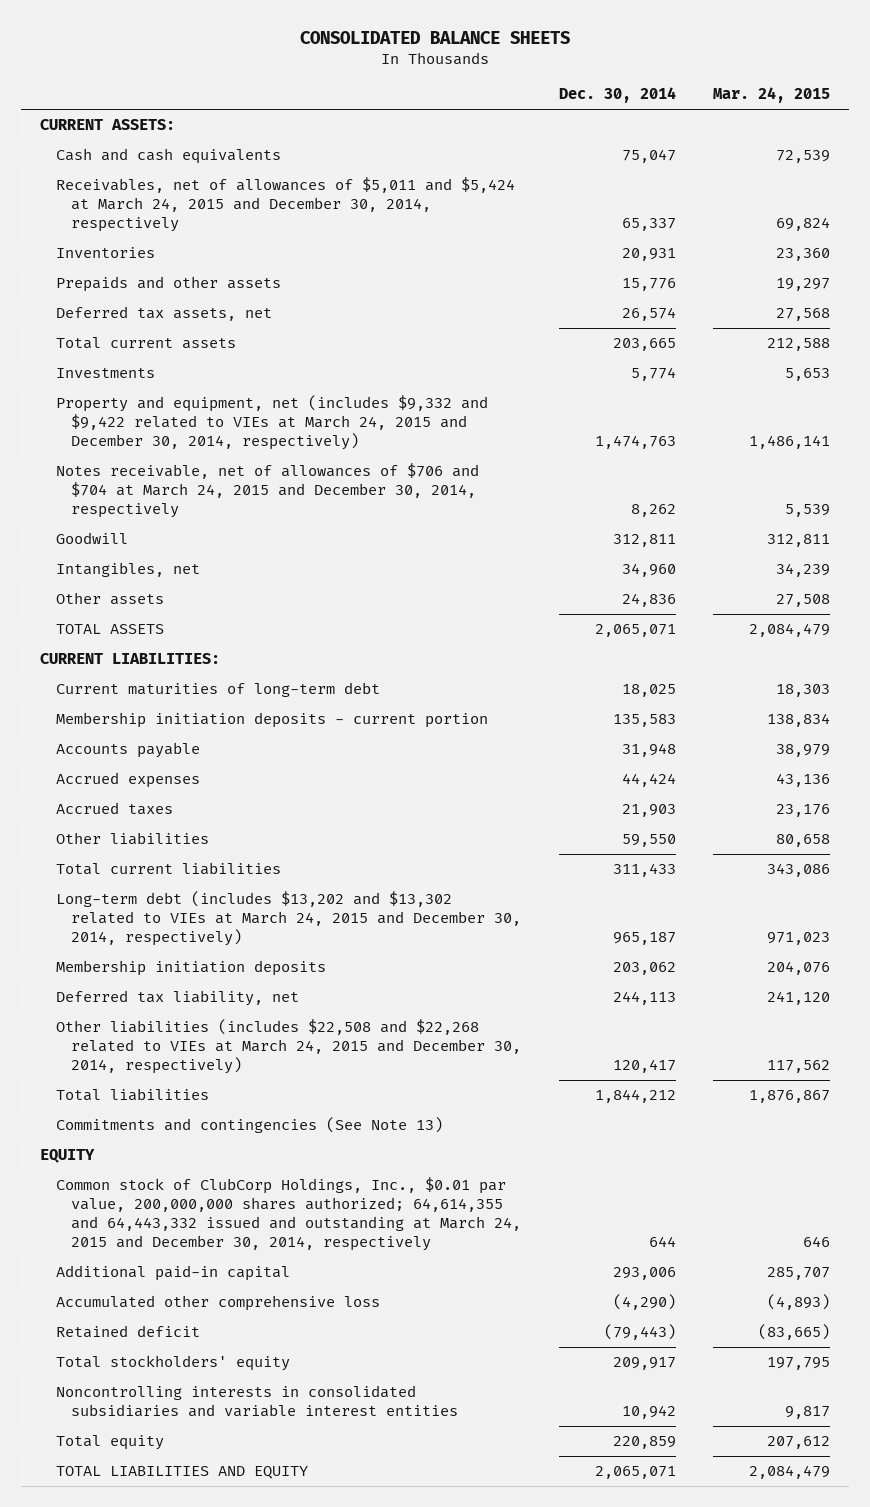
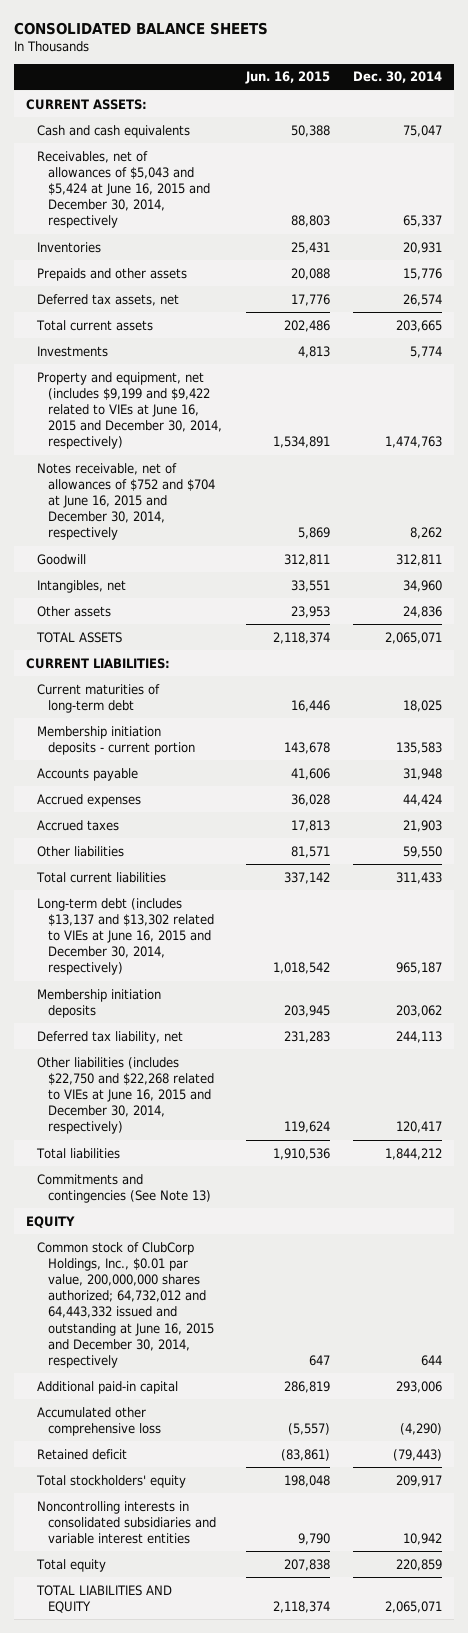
- | Dec. 30, 2014 | Mar. 24, 2015
+ | Jun. 16, 2015 | Dec. 30, 2014
- Receivables, net of allowances of $5,011 and $5,424 at March 24, 2015 and December 30, 2014, respectively | 65,337 | 69,824
+ Receivables, net of allowances of $5,043 and $5,424 at June 16, 2015 and December 30, 2014, respectively | 88,803 | 65,337
- Property and equipment, net (includes $9,332 and $9,422 related to VIEs at March 24, 2015 and December 30, 2014, respectively) | 1,474,763 | 1,486,141
- Notes receivable, net of allowances of $706 and $704 at March 24, 2015 and December 30, 2014, respectively | 8,262 | 5,539
+ Property and equipment, net (includes $9,199 and $9,422 related to VIEs at June 16, 2015 and December 30, 2014, respectively) | 1,534,891 | 1,474,763
+ Notes receivable, net of allowances of $752 and $704 at June 16, 2015 and December 30, 2014, respectively | 5,869 | 8,262
- Long-term debt (includes $13,202 and $13,302 related to VIEs at March 24, 2015 and December 30, 2014, respectively) | 965,187 | 971,023
+ Long-term debt (includes $13,137 and $13,302 related to VIEs at June 16, 2015 and December 30, 2014, respectively) | 1,018,542 | 965,187
- Other liabilities (includes $22,508 and $22,268 related to VIEs at March 24, 2015 and December 30, 2014, respectively) | 120,417 | 117,562
+ Other liabilities (includes $22,750 and $22,268 related to VIEs at June 16, 2015 and December 30, 2014, respectively) | 119,624 | 120,417
- Common stock of ClubCorp Holdings, Inc., $0.01 par value, 200,000,000 shares authorized; 64,614,355 and 64,443,332 issued and outstanding at March 24, 2015 and December 30, 2014, respectively | 644 | 646
+ Common stock of ClubCorp Holdings, Inc., $0.01 par value, 200,000,000 shares authorized; 64,732,012 and 64,443,332 issued and outstanding at June 16, 2015 and December 30, 2014, respectively | 647 | 644

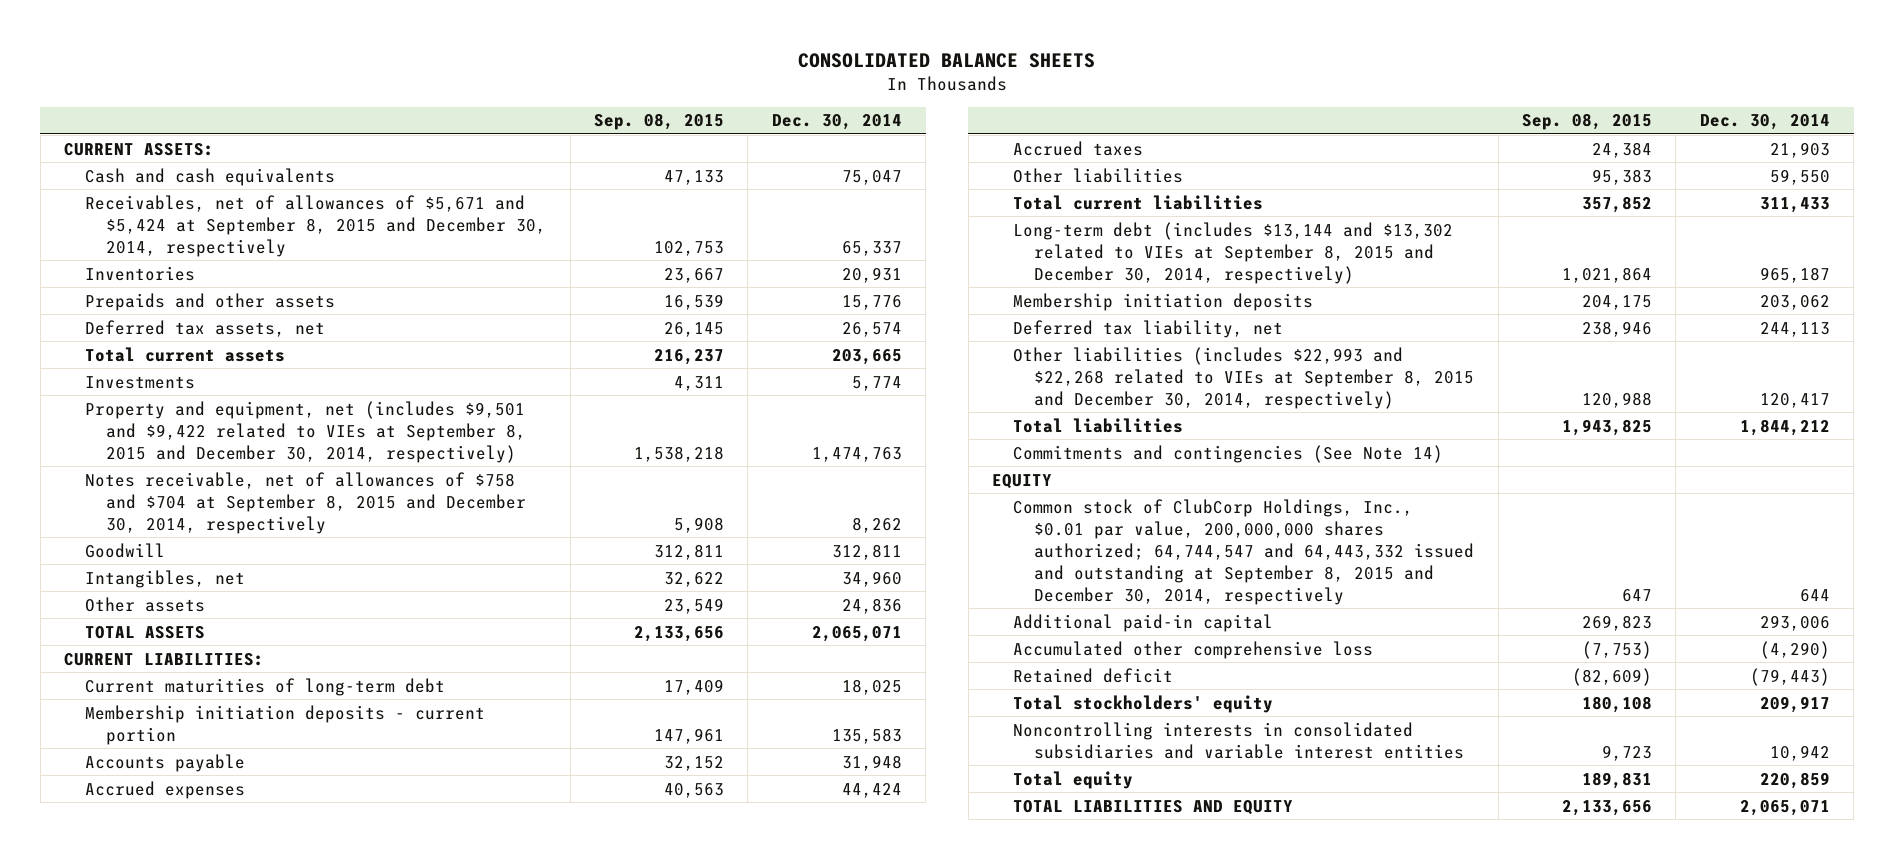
- | Jun. 16, 2015 | Dec. 30, 2014
+ | Sep. 08, 2015 | Dec. 30, 2014
- Receivables, net of allowances of $5,043 and $5,424 at June 16, 2015 and December 30, 2014, respectively | 88,803 | 65,337
+ Receivables, net of allowances of $5,671 and $5,424 at September 8, 2015 and December 30, 2014, respectively | 102,753 | 65,337
- Property and equipment, net (includes $9,199 and $9,422 related to VIEs at June 16, 2015 and December 30, 2014, respectively) | 1,534,891 | 1,474,763
- Notes receivable, net of allowances of $752 and $704 at June 16, 2015 and December 30, 2014, respectively | 5,869 | 8,262
+ Property and equipment, net (includes $9,501 and $9,422 related to VIEs at September 8, 2015 and December 30, 2014, respectively) | 1,538,218 | 1,474,763
+ Notes receivable, net of allowances of $758 and $704 at September 8, 2015 and December 30, 2014, respectively | 5,908 | 8,262
- Long-term debt (includes $13,137 and $13,302 related to VIEs at June 16, 2015 and December 30, 2014, respectively) | 1,018,542 | 965,187
+ Long-term debt (includes $13,144 and $13,302 related to VIEs at September 8, 2015 and December 30, 2014, respectively) | 1,021,864 | 965,187
- Other liabilities (includes $22,750 and $22,268 related to VIEs at June 16, 2015 and December 30, 2014, respectively) | 119,624 | 120,417
+ Other liabilities (includes $22,993 and $22,268 related to VIEs at September 8, 2015 and December 30, 2014, respectively) | 120,988 | 120,417
- Commitments and contingencies (See Note 13)
+ Commitments and contingencies (See Note 14)
- Common stock of ClubCorp Holdings, Inc., $0.01 par value, 200,000,000 shares authorized; 64,732,012 and 64,443,332 issued and outstanding at June 16, 2015 and December 30, 2014, respectively | 647 | 644
+ Common stock of ClubCorp Holdings, Inc., $0.01 par value, 200,000,000 shares authorized; 64,744,547 and 64,443,332 issued and outstanding at September 8, 2015 and December 30, 2014, respectively | 647 | 644

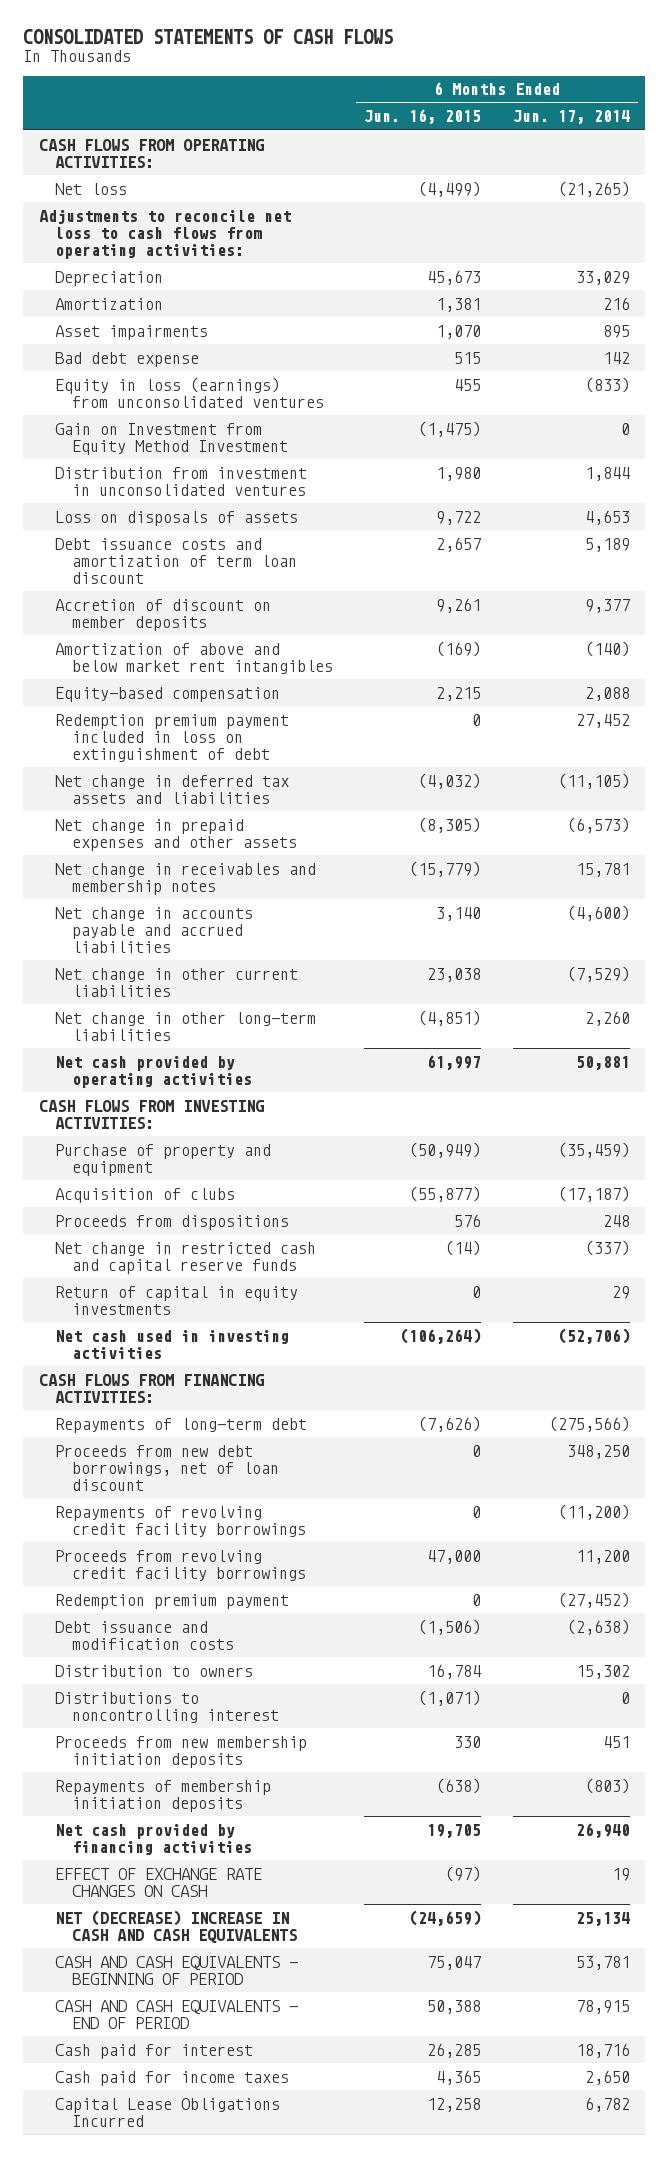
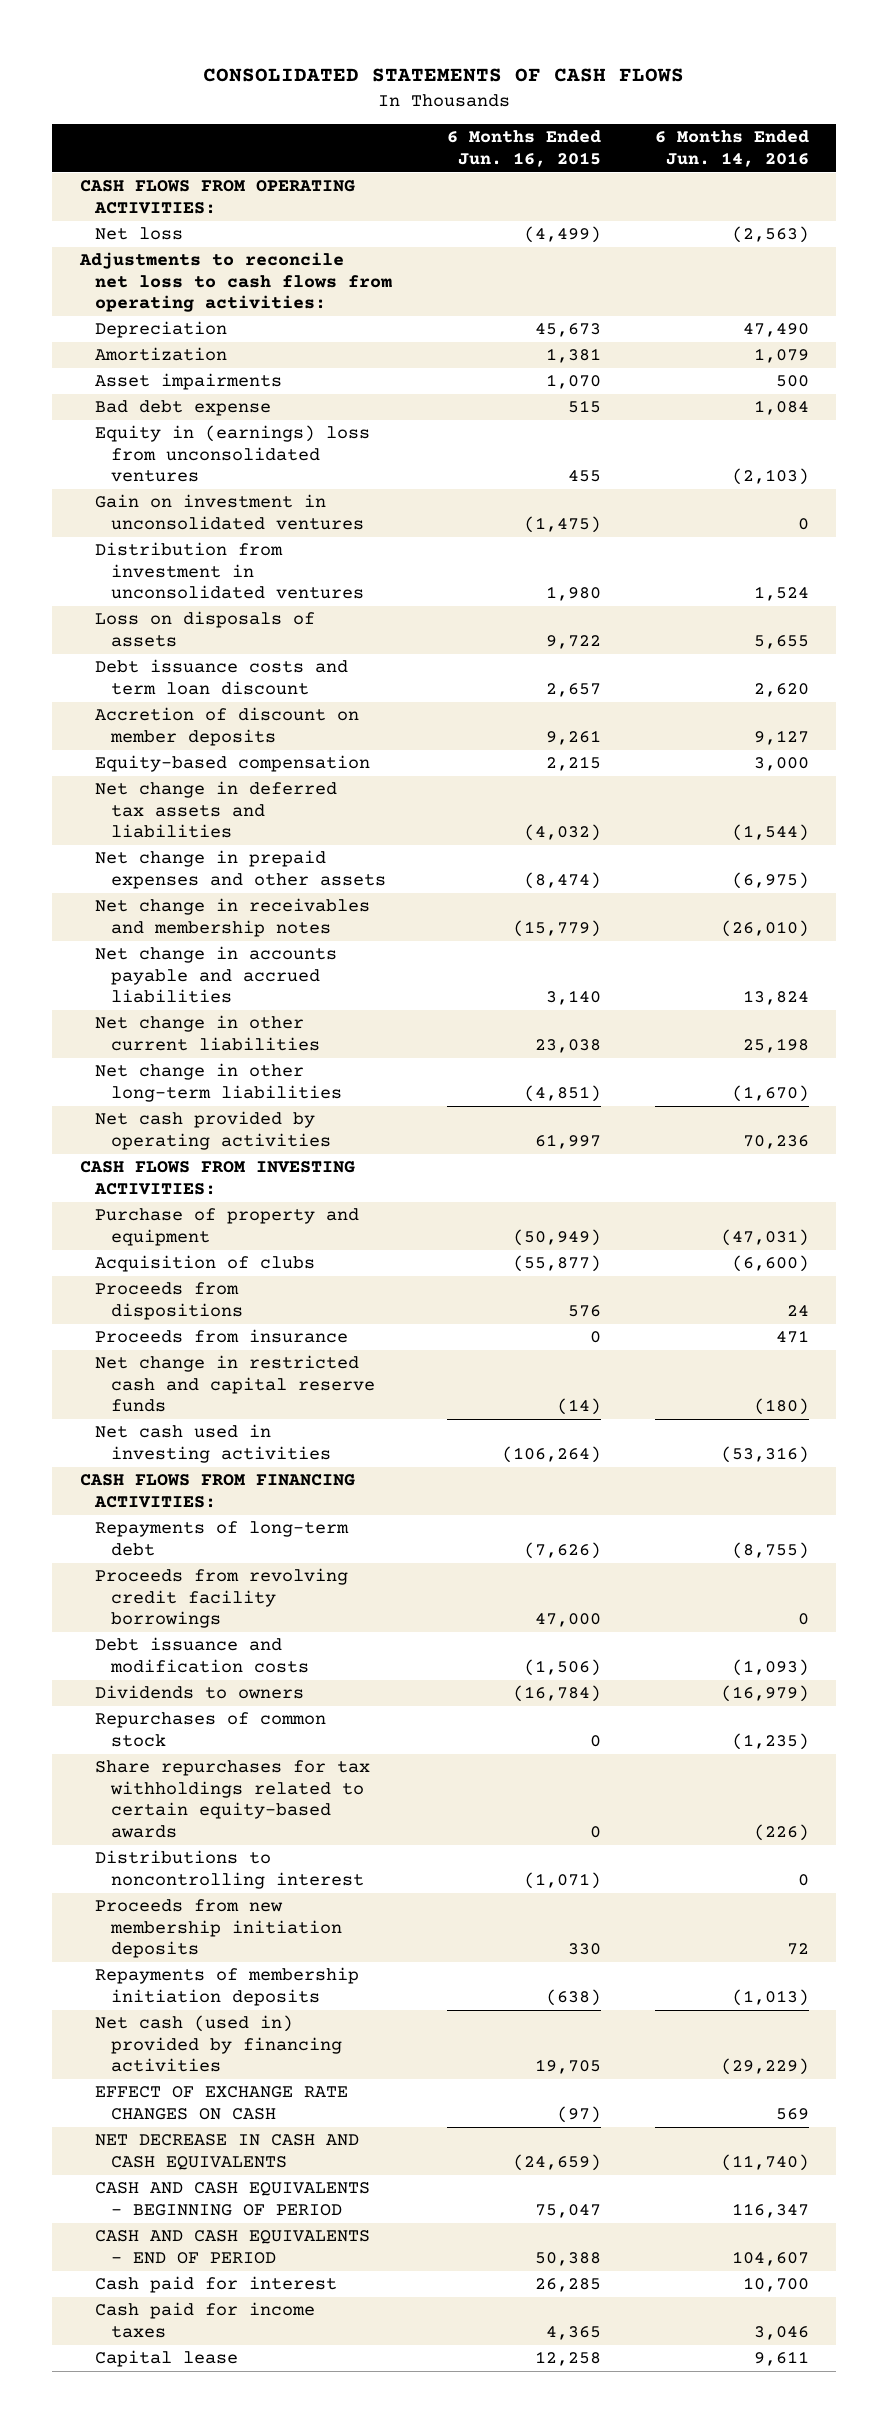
- | 6 Months Ended Jun. 16, 2015 | 6 Months Ended Jun. 17, 2014
+ | 6 Months Ended Jun. 16, 2015 | 6 Months Ended Jun. 14, 2016
- Equity in loss (earnings) from unconsolidated ventures | 455 | (833)
- Gain on Investment from Equity Method Investment | (1,475) | 0
+ Equity in (earnings) loss from unconsolidated ventures | 455 | (2,103)
+ Gain on investment in unconsolidated ventures | (1,475) | 0
- Debt issuance costs and amortization of term loan discount | 2,657 | 5,189
+ Debt issuance costs and term loan discount | 2,657 | 2,620
- Amortization of above and below market rent intangibles | (169) | (140)
- Redemption premium payment included in loss on extinguishment of debt | 0 | 27,452
- Net change in prepaid expenses and other assets | (8,305) | (6,573)
+ Net change in prepaid expenses and other assets | (8,474) | (6,975)
+ Proceeds from insurance | 0 | 471
- Return of capital in equity investments | 0 | 29
- Proceeds from new debt borrowings, net of loan discount | 0 | 348,250
- Repayments of revolving credit facility borrowings | 0 | (11,200)
- Redemption premium payment | 0 | (27,452)
- Distribution to owners | 16,784 | 15,302
+ Dividends to owners | (16,784) | (16,979)
+ Repurchases of common stock | 0 | (1,235)
+ Share repurchases for tax withholdings related to certain equity-based awards | 0 | (226)
- Net cash provided by financing activities | 19,705 | 26,940
+ Net cash (used in) provided by financing activities | 19,705 | (29,229)
- NET (DECREASE) INCREASE IN CASH AND CASH EQUIVALENTS | (24,659) | 25,134
+ NET DECREASE IN CASH AND CASH EQUIVALENTS | (24,659) | (11,740)
- Capital Lease Obligations Incurred | 12,258 | 6,782
+ Capital lease | 12,258 | 9,611

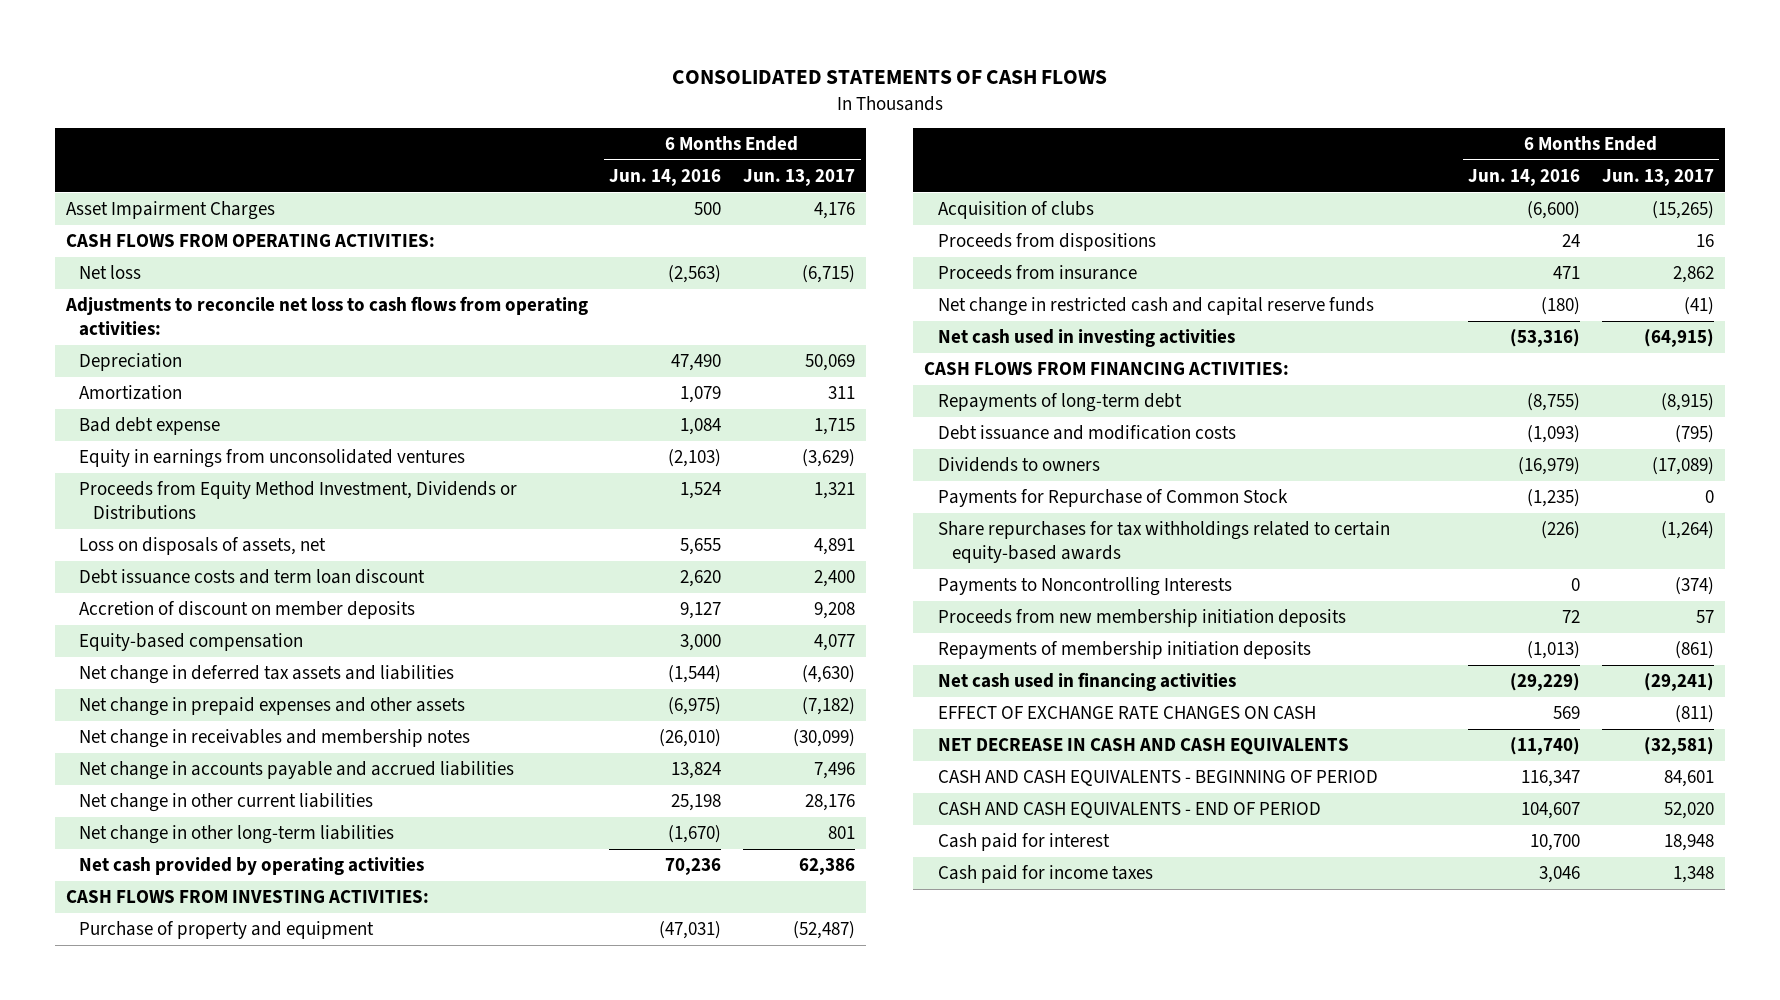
- | 6 Months Ended Jun. 16, 2015 | 6 Months Ended Jun. 14, 2016
+ | 6 Months Ended Jun. 14, 2016 | 6 Months Ended Jun. 13, 2017
+ Asset Impairment Charges | 500 | 4,176
- Asset impairments | 1,070 | 500
- Equity in (earnings) loss from unconsolidated ventures | 455 | (2,103)
- Gain on investment in unconsolidated ventures | (1,475) | 0
- Distribution from investment in unconsolidated ventures | 1,980 | 1,524
- Loss on disposals of assets | 9,722 | 5,655
+ Equity in earnings from unconsolidated ventures | (2,103) | (3,629)
+ Proceeds from Equity Method Investment, Dividends or Distributions | 1,524 | 1,321
+ Loss on disposals of assets, net | 5,655 | 4,891
- Proceeds from revolving credit facility borrowings | 47,000 | 0
- Repurchases of common stock | 0 | (1,235)
+ Payments for Repurchase of Common Stock | (1,235) | 0
- Distributions to noncontrolling interest | (1,071) | 0
+ Payments to Noncontrolling Interests | 0 | (374)
- Net cash (used in) provided by financing activities | 19,705 | (29,229)
+ Net cash used in financing activities | (29,229) | (29,241)
- Capital lease | 12,258 | 9,611

